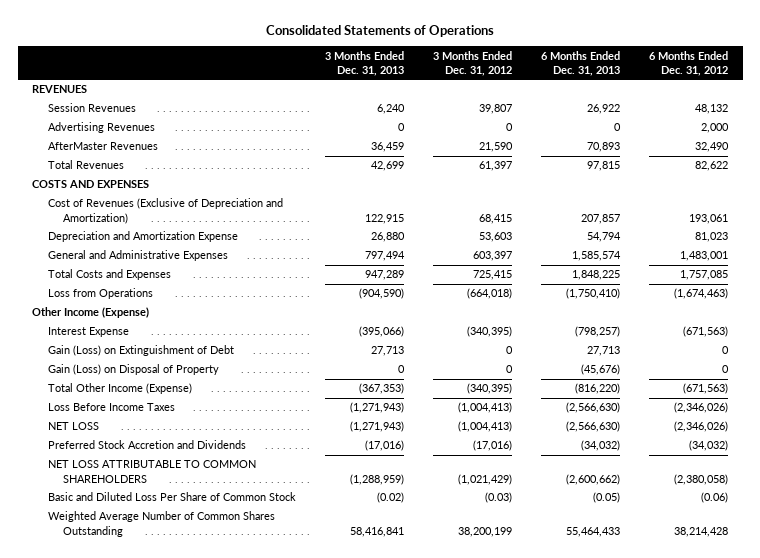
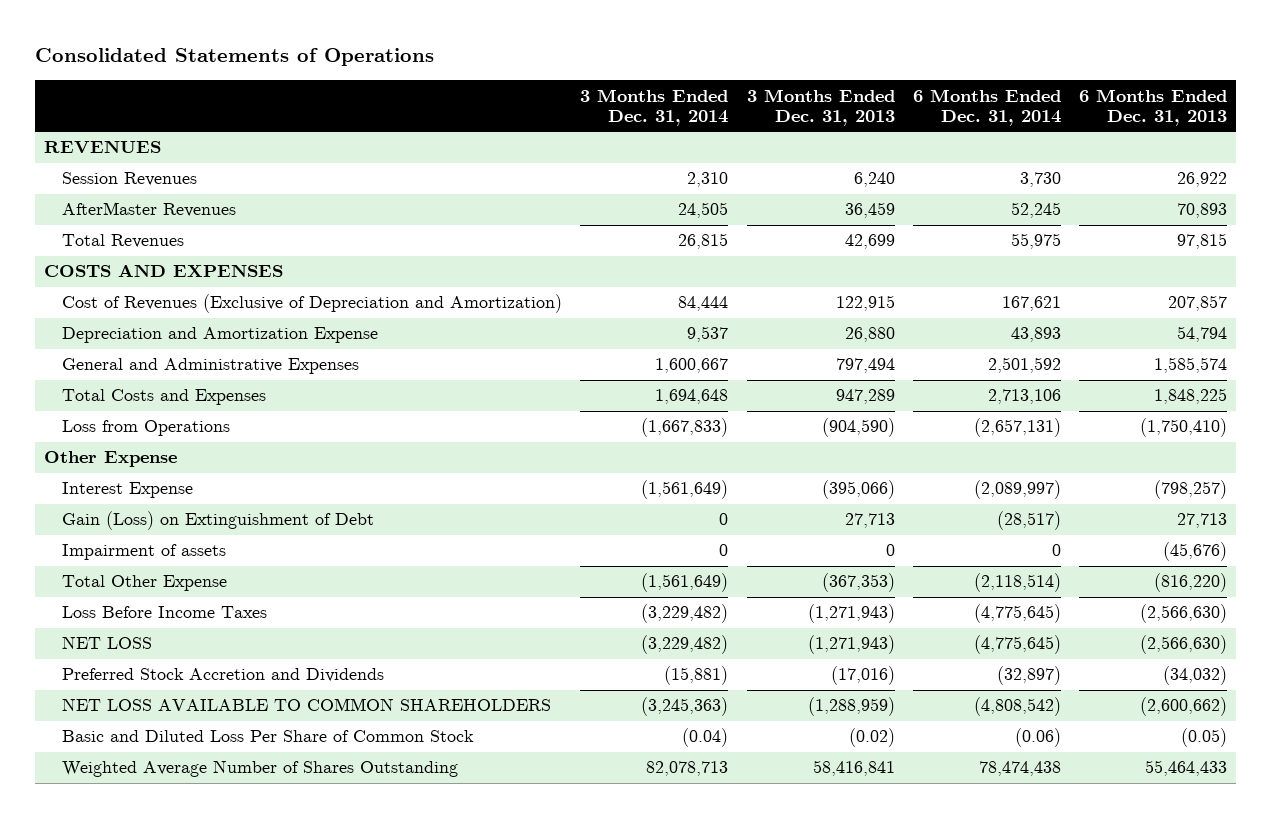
- | 3 Months Ended Dec. 31, 2013 | 3 Months Ended Dec. 31, 2012 | 6 Months Ended Dec. 31, 2013 | 6 Months Ended Dec. 31, 2012
+ | 3 Months Ended Dec. 31, 2014 | 3 Months Ended Dec. 31, 2013 | 6 Months Ended Dec. 31, 2014 | 6 Months Ended Dec. 31, 2013
- Advertising Revenues | 0 | 0 | 0 | 2,000
- Other Income (Expense)
+ Other Expense
- Gain (Loss) on Disposal of Property | 0 | 0 | (45,676) | 0
- Total Other Income (Expense) | (367,353) | (340,395) | (816,220) | (671,563)
+ Impairment of assets | 0 | 0 | 0 | (45,676)
+ Total Other Expense | (1,561,649) | (367,353) | (2,118,514) | (816,220)
- NET LOSS ATTRIBUTABLE TO COMMON SHAREHOLDERS | (1,288,959) | (1,021,429) | (2,600,662) | (2,380,058)
+ NET LOSS AVAILABLE TO COMMON SHAREHOLDERS | (3,245,363) | (1,288,959) | (4,808,542) | (2,600,662)
- Weighted Average Number of Common Shares Outstanding | 58,416,841 | 38,200,199 | 55,464,433 | 38,214,428
+ Weighted Average Number of Shares Outstanding | 82,078,713 | 58,416,841 | 78,474,438 | 55,464,433

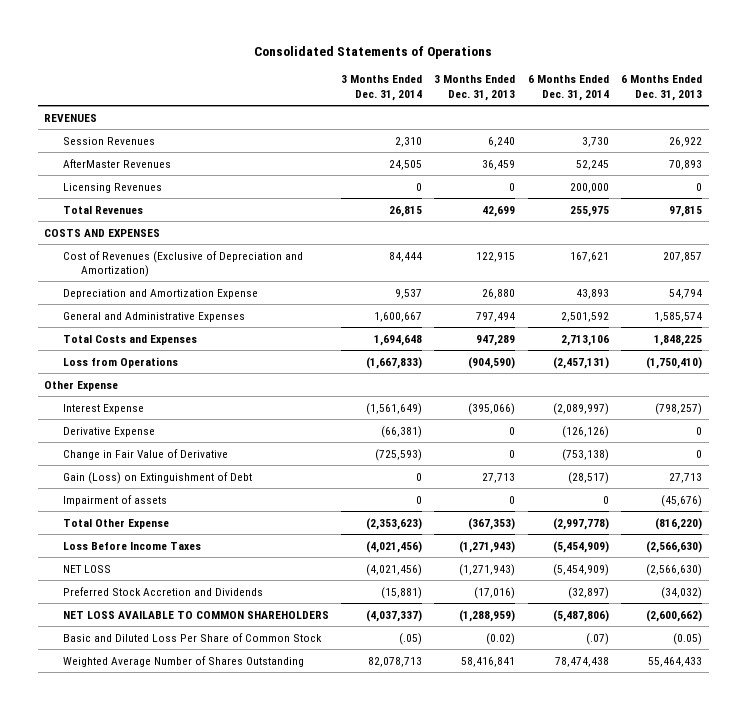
- Total Revenues | 26,815 | 42,699 | 55,975 | 97,815
+ Licensing Revenues | 0 | 0 | 200,000 | 0
+ Total Revenues | 26,815 | 42,699 | 255,975 | 97,815
- Loss from Operations | (1,667,833) | (904,590) | (2,657,131) | (1,750,410)
+ Loss from Operations | (1,667,833) | (904,590) | (2,457,131) | (1,750,410)
+ Derivative Expense | (66,381) | 0 | (126,126) | 0
+ Change in Fair Value of Derivative | (725,593) | 0 | (753,138) | 0
- Total Other Expense | (1,561,649) | (367,353) | (2,118,514) | (816,220)
- Loss Before Income Taxes | (3,229,482) | (1,271,943) | (4,775,645) | (2,566,630)
- NET LOSS | (3,229,482) | (1,271,943) | (4,775,645) | (2,566,630)
+ Total Other Expense | (2,353,623) | (367,353) | (2,997,778) | (816,220)
+ Loss Before Income Taxes | (4,021,456) | (1,271,943) | (5,454,909) | (2,566,630)
+ NET LOSS | (4,021,456) | (1,271,943) | (5,454,909) | (2,566,630)
- NET LOSS AVAILABLE TO COMMON SHAREHOLDERS | (3,245,363) | (1,288,959) | (4,808,542) | (2,600,662)
- Basic and Diluted Loss Per Share of Common Stock | (0.04) | (0.02) | (0.06) | (0.05)
+ NET LOSS AVAILABLE TO COMMON SHAREHOLDERS | (4,037,337) | (1,288,959) | (5,487,806) | (2,600,662)
+ Basic and Diluted Loss Per Share of Common Stock | (.05) | (0.02) | (.07) | (0.05)

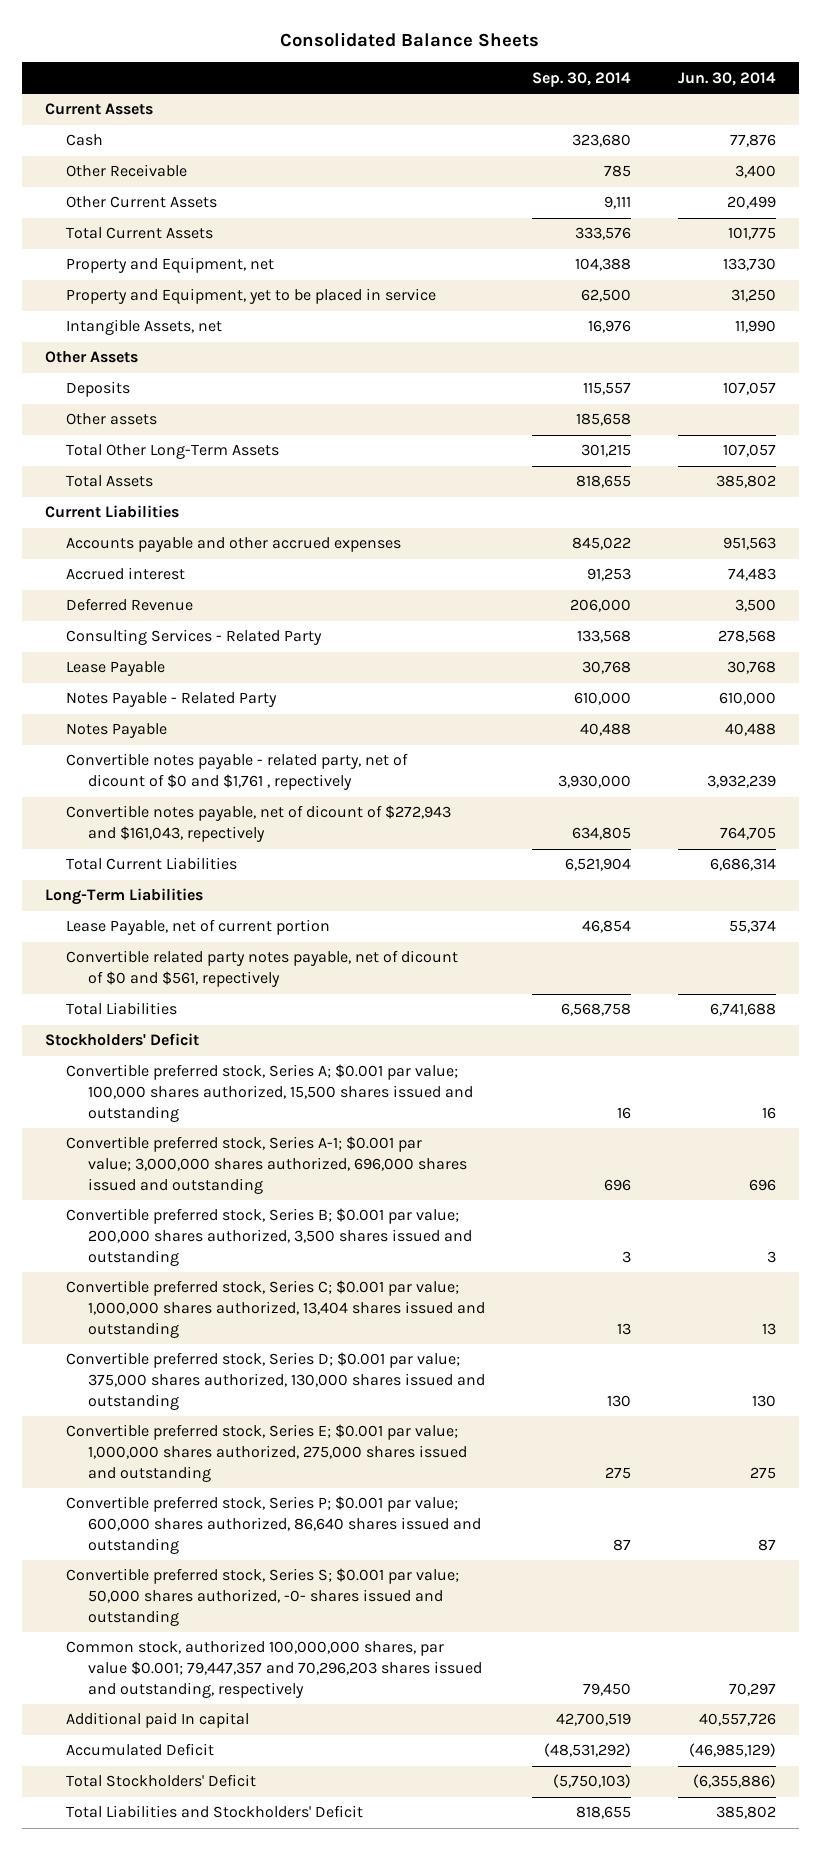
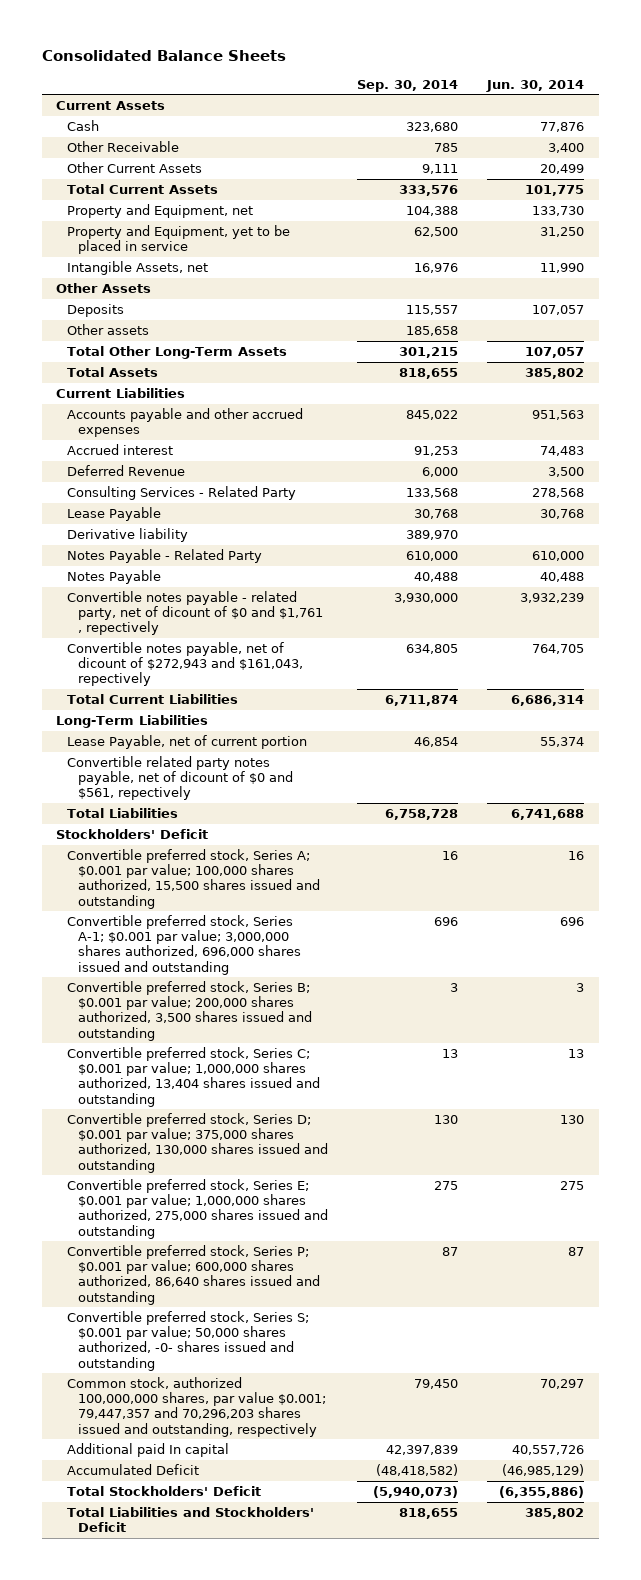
- Deferred Revenue | 206,000 | 3,500
+ Deferred Revenue | 6,000 | 3,500
+ Derivative liability | 389,970 |
- Total Current Liabilities | 6,521,904 | 6,686,314
+ Total Current Liabilities | 6,711,874 | 6,686,314
- Total Liabilities | 6,568,758 | 6,741,688
+ Total Liabilities | 6,758,728 | 6,741,688
- Additional paid In capital | 42,700,519 | 40,557,726
- Accumulated Deficit | (48,531,292) | (46,985,129)
- Total Stockholders' Deficit | (5,750,103) | (6,355,886)
+ Additional paid In capital | 42,397,839 | 40,557,726
+ Accumulated Deficit | (48,418,582) | (46,985,129)
+ Total Stockholders' Deficit | (5,940,073) | (6,355,886)

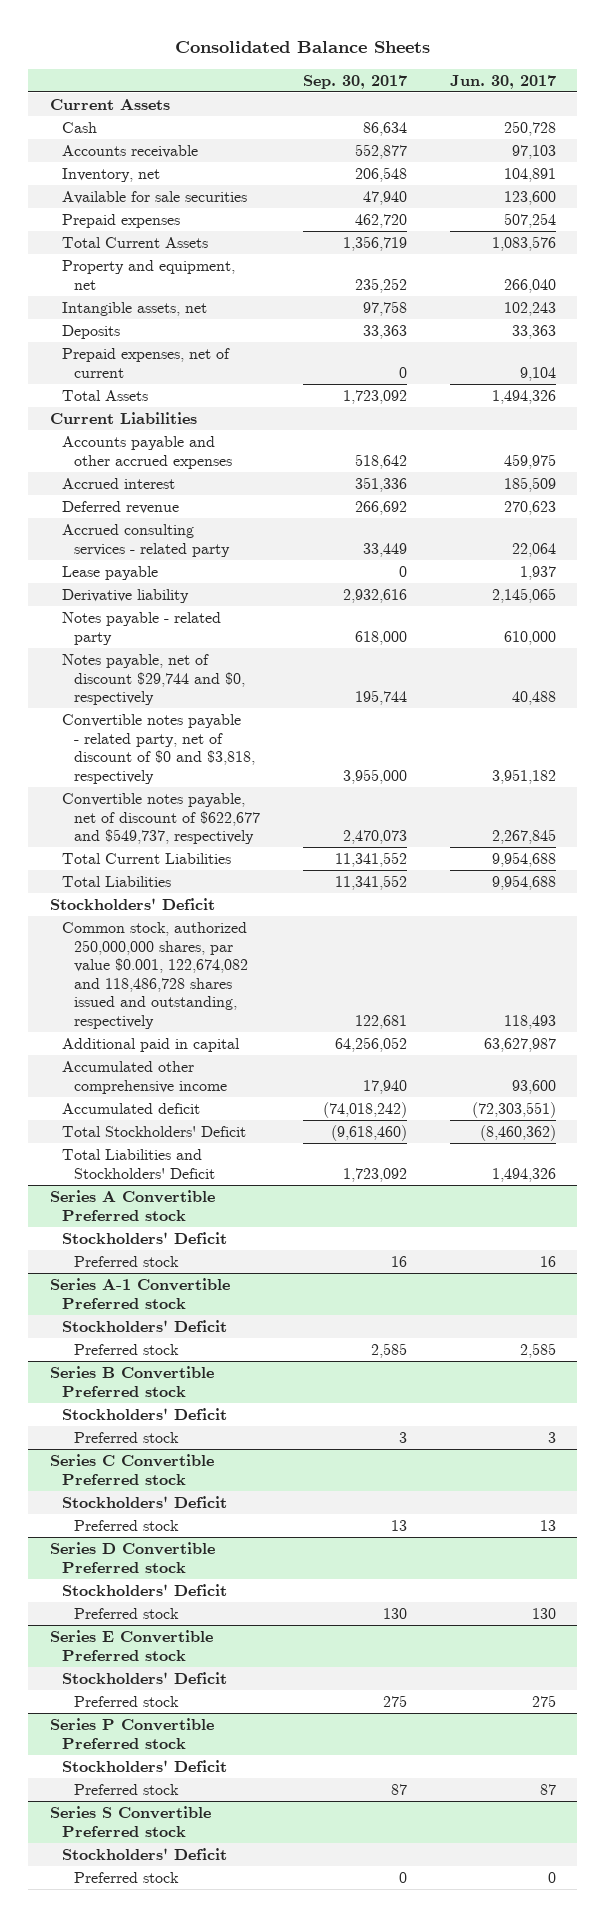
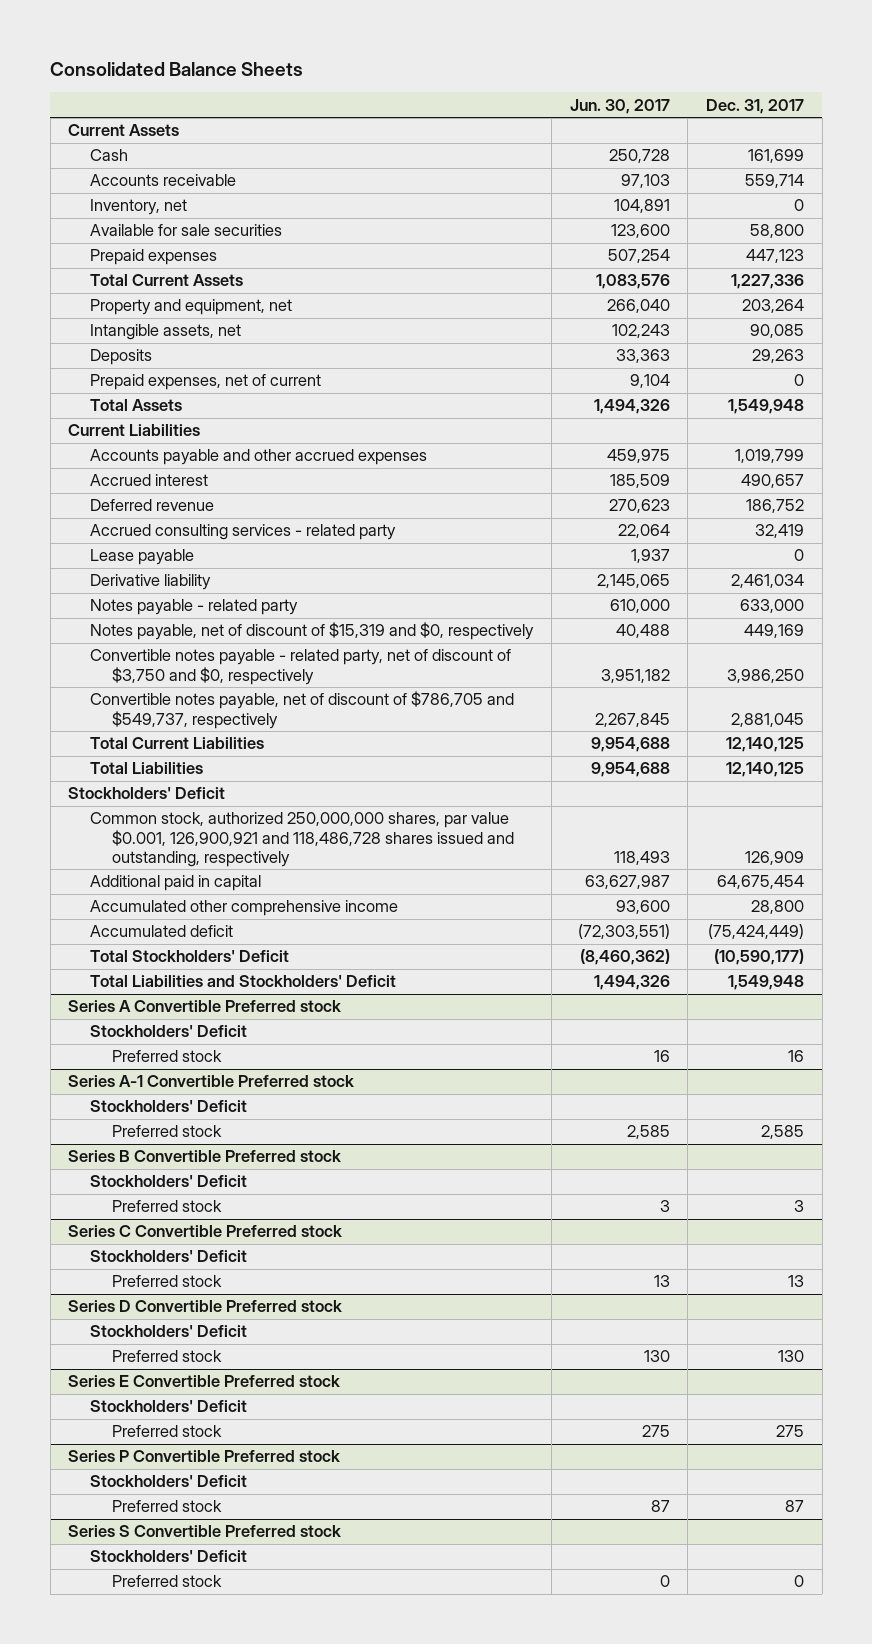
- | Sep. 30, 2017 | Jun. 30, 2017
+ | Jun. 30, 2017 | Dec. 31, 2017
- Notes payable, net of discount $29,744 and $0, respectively | 195,744 | 40,488
- Convertible notes payable - related party, net of discount of $0 and $3,818, respectively | 3,955,000 | 3,951,182
- Convertible notes payable, net of discount of $622,677 and $549,737, respectively | 2,470,073 | 2,267,845
+ Notes payable, net of discount of $15,319 and $0, respectively | 40,488 | 449,169
+ Convertible notes payable - related party, net of discount of $3,750 and $0, respectively | 3,951,182 | 3,986,250
+ Convertible notes payable, net of discount of $786,705 and $549,737, respectively | 2,267,845 | 2,881,045
- Common stock, authorized 250,000,000 shares, par value $0.001, 122,674,082 and 118,486,728 shares issued and outstanding, respectively | 122,681 | 118,493
+ Common stock, authorized 250,000,000 shares, par value $0.001, 126,900,921 and 118,486,728 shares issued and outstanding, respectively | 118,493 | 126,909

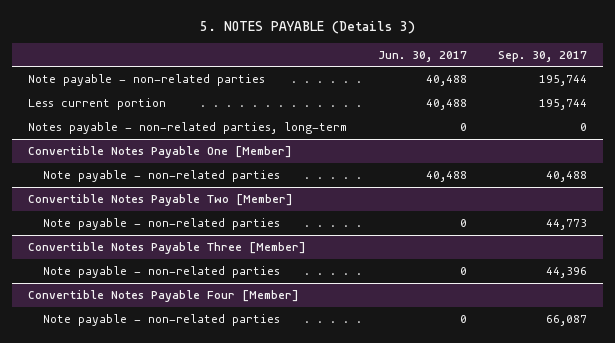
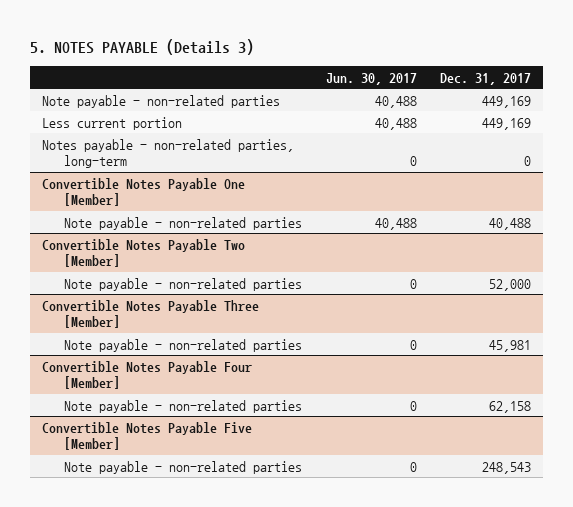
- | Jun. 30, 2017 | Sep. 30, 2017
+ | Jun. 30, 2017 | Dec. 31, 2017
+ Convertible Notes Payable Five [Member]
+ Note payable - non-related parties | 0 | 248,543

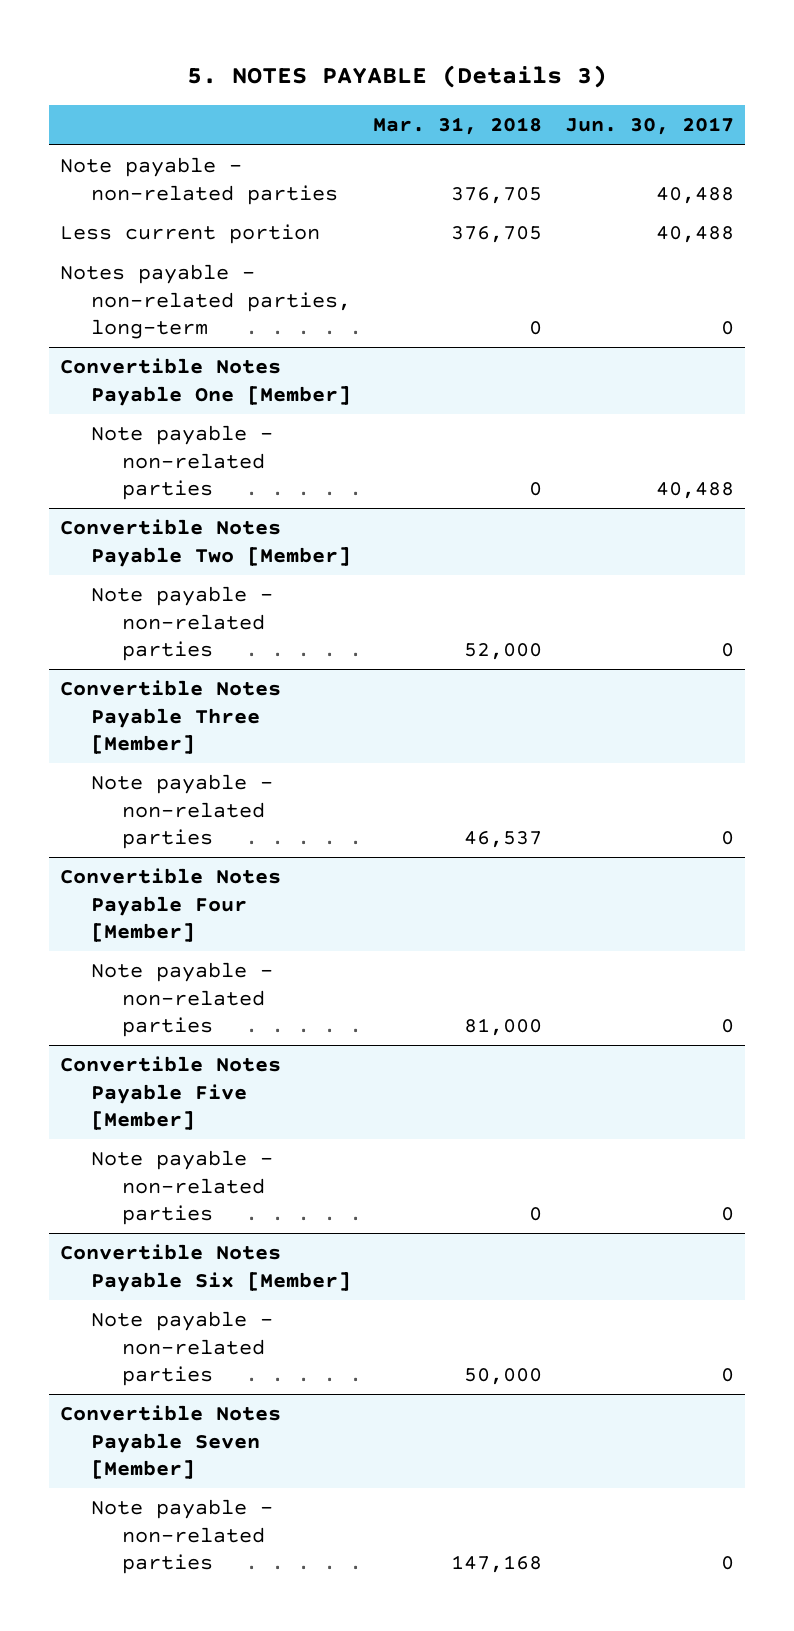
- | Jun. 30, 2017 | Dec. 31, 2017
+ | Mar. 31, 2018 | Jun. 30, 2017
+ Convertible Notes Payable Six [Member]
+ Note payable - non-related parties | 50,000 | 0
+ Convertible Notes Payable Seven [Member]
+ Note payable - non-related parties | 147,168 | 0

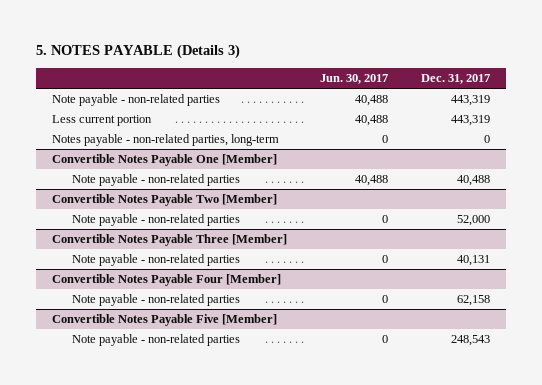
- | Mar. 31, 2018 | Jun. 30, 2017
+ | Jun. 30, 2017 | Dec. 31, 2017
- Convertible Notes Payable Six [Member]
- Note payable - non-related parties | 50,000 | 0
- Convertible Notes Payable Seven [Member]
- Note payable - non-related parties | 147,168 | 0

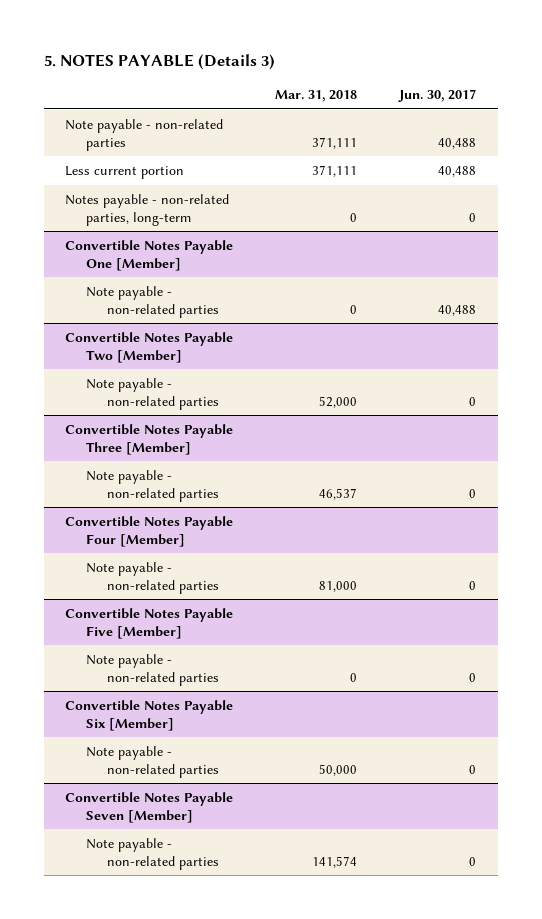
- | Jun. 30, 2017 | Dec. 31, 2017
+ | Mar. 31, 2018 | Jun. 30, 2017
+ Convertible Notes Payable Six [Member]
+ Note payable - non-related parties | 50,000 | 0
+ Convertible Notes Payable Seven [Member]
+ Note payable - non-related parties | 141,574 | 0

